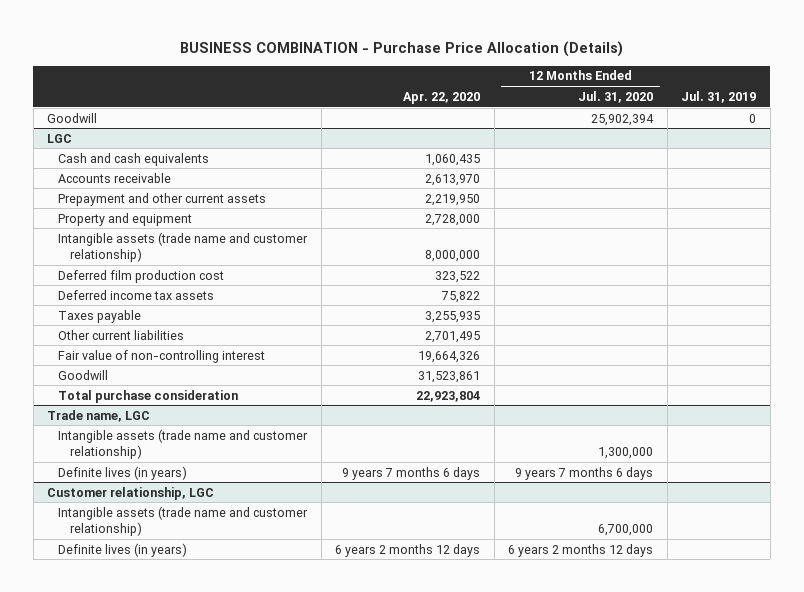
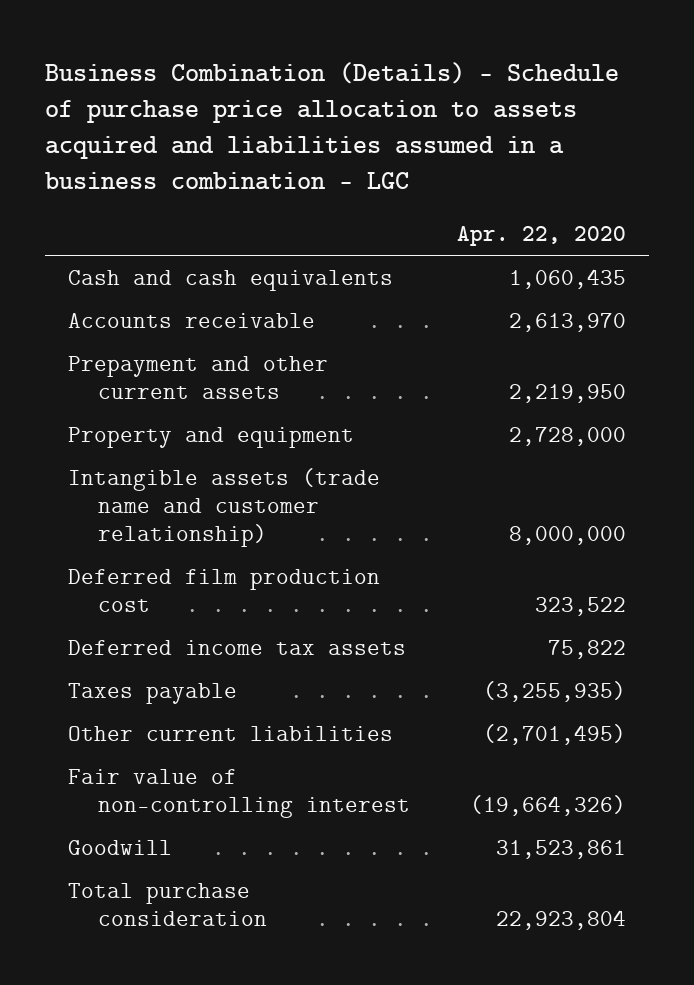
- BUSINESS COMBINATION - Purchase Price Allocation (Details)
+ Business Combination (Details) - Schedule of purchase price allocation to assets acquired and liabilities assumed in a business combination - LGC
- | Apr. 22, 2020 | 12 Months Ended Jul. 31, 2020 | Jul. 31, 2019
+ | Apr. 22, 2020
- Goodwill | | 25,902,394 | 0
- LGC
- Taxes payable | 3,255,935 | |
- Other current liabilities | 2,701,495 | |
- Fair value of non-controlling interest | 19,664,326 | |
+ Taxes payable | (3,255,935)
+ Other current liabilities | (2,701,495)
+ Fair value of non-controlling interest | (19,664,326)
- Trade name, LGC
- Intangible assets (trade name and customer relationship) | | 1,300,000 |
- Definite lives (in years) | 9 years 7 months 6 days | 9 years 7 months 6 days |
- Customer relationship, LGC
- Intangible assets (trade name and customer relationship) | | 6,700,000 |
- Definite lives (in years) | 6 years 2 months 12 days | 6 years 2 months 12 days |

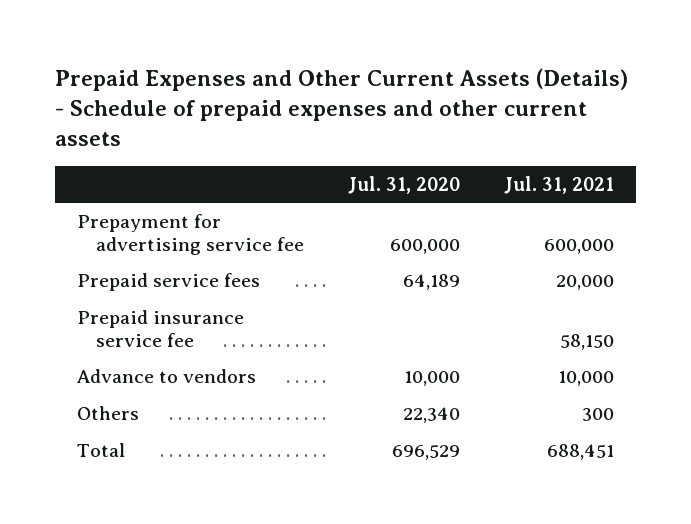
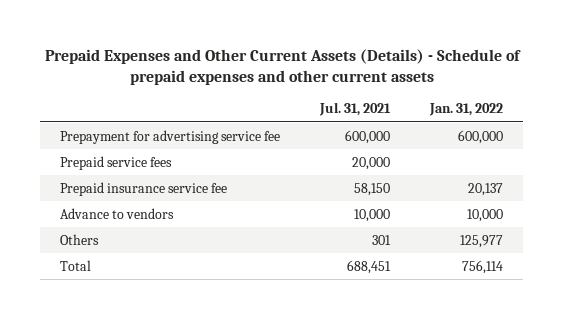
- | Jul. 31, 2020 | Jul. 31, 2021
+ | Jul. 31, 2021 | Jan. 31, 2022
- Others | 22,340 | 300
+ Others | 301 | 125,977

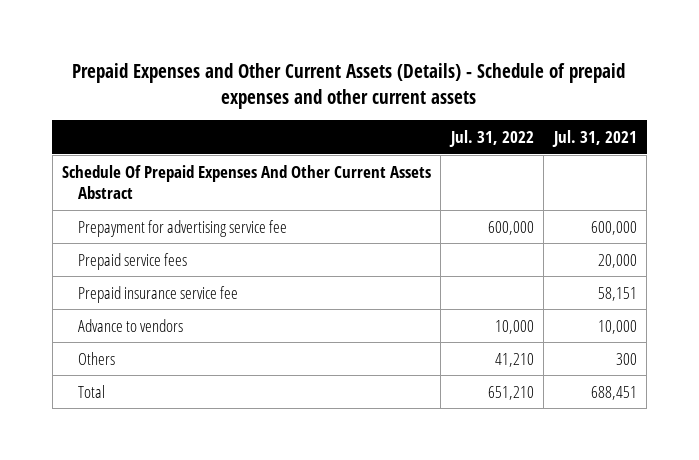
- | Jul. 31, 2021 | Jan. 31, 2022
+ | Jul. 31, 2022 | Jul. 31, 2021
+ Schedule Of Prepaid Expenses And Other Current Assets Abstract
- Prepaid insurance service fee | 58,150 | 20,137
+ Prepaid insurance service fee | | 58,151
- Others | 301 | 125,977
+ Others | 41,210 | 300

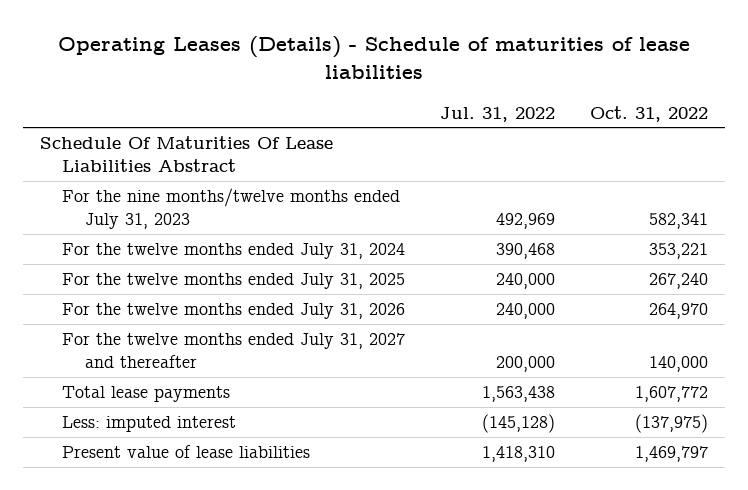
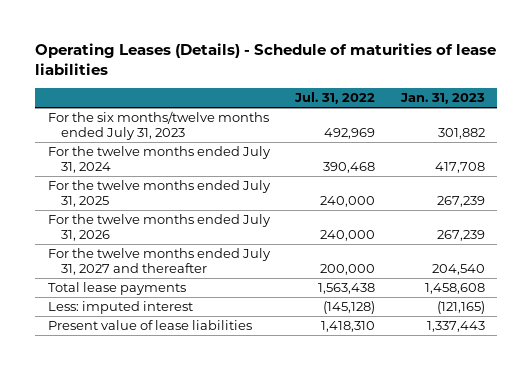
- | Jul. 31, 2022 | Oct. 31, 2022
+ | Jul. 31, 2022 | Jan. 31, 2023
- Schedule Of Maturities Of Lease Liabilities Abstract
- For the nine months/twelve months ended July 31, 2023 | 492,969 | 582,341
+ For the six months/twelve months ended July 31, 2023 | 492,969 | 301,882

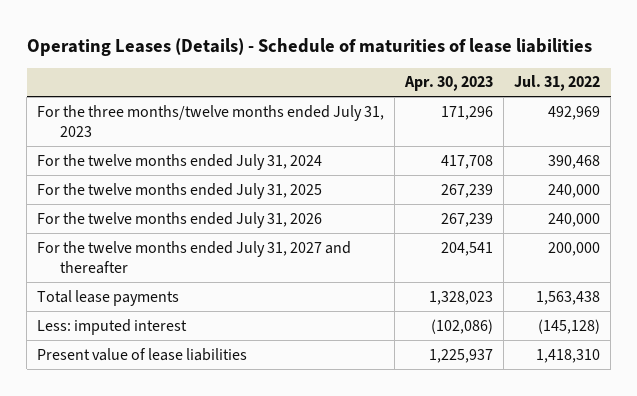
- | Jul. 31, 2022 | Jan. 31, 2023
+ | Apr. 30, 2023 | Jul. 31, 2022
- For the six months/twelve months ended July 31, 2023 | 492,969 | 301,882
+ For the three months/twelve months ended July 31, 2023 | 171,296 | 492,969

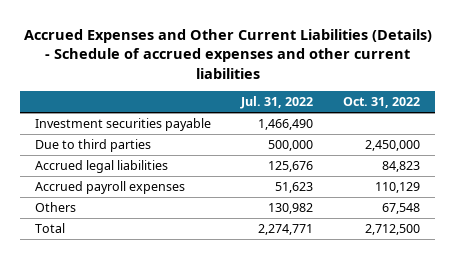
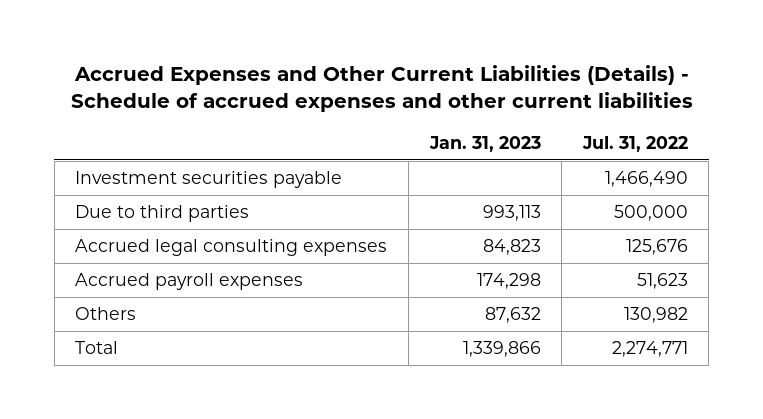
- | Jul. 31, 2022 | Oct. 31, 2022
+ | Jan. 31, 2023 | Jul. 31, 2022
- Accrued legal liabilities | 125,676 | 84,823
+ Accrued legal consulting expenses | 84,823 | 125,676

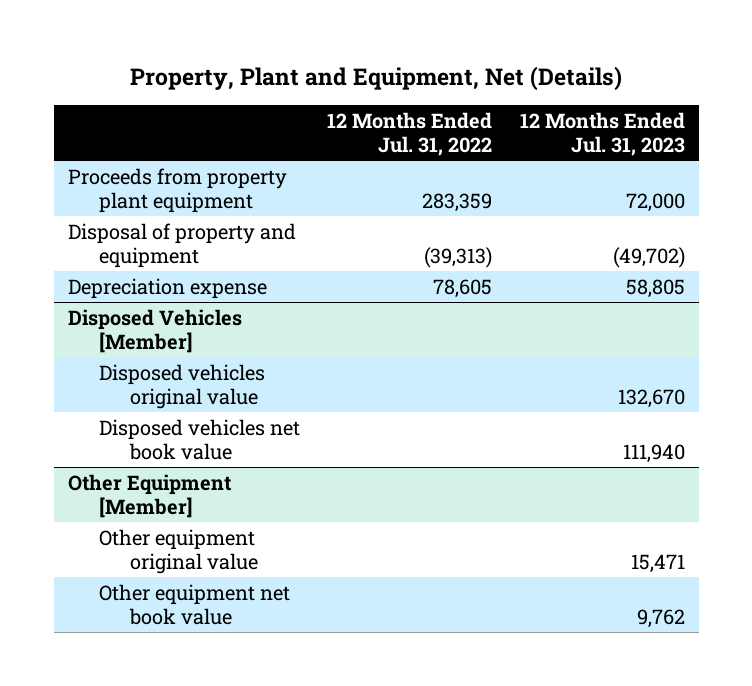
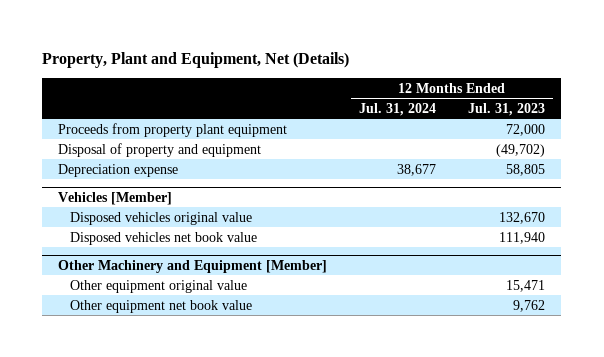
- | 12 Months Ended Jul. 31, 2022 | 12 Months Ended Jul. 31, 2023
+ | 12 Months Ended Jul. 31, 2024 | 12 Months Ended Jul. 31, 2023
- Disposed Vehicles [Member]
+ Vehicles [Member]
- Other Equipment [Member]
+ Other Machinery and Equipment [Member]

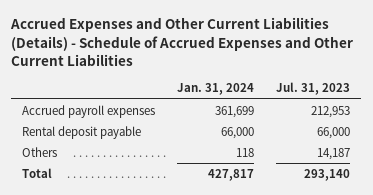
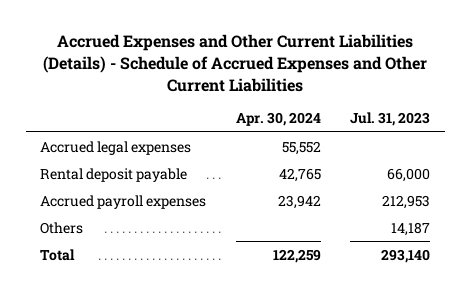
- | Jan. 31, 2024 | Jul. 31, 2023
+ | Apr. 30, 2024 | Jul. 31, 2023
+ Accrued legal expenses | 55,552 |
moved down: Accrued payroll expenses | 23,942 | 212,953

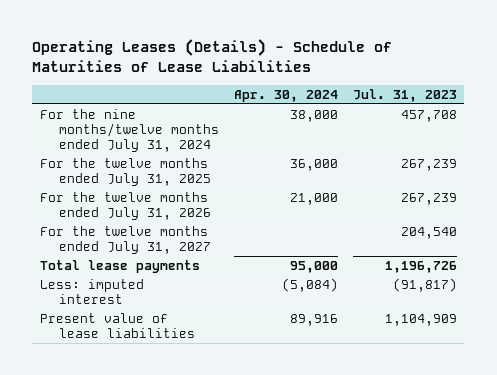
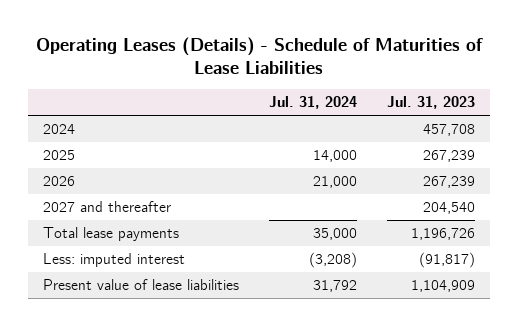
- | Apr. 30, 2024 | Jul. 31, 2023
+ | Jul. 31, 2024 | Jul. 31, 2023
- For the nine months/twelve months ended July 31, 2024 | 38,000 | 457,708
- For the twelve months ended July 31, 2025 | 36,000 | 267,239
- For the twelve months ended July 31, 2026 | 21,000 | 267,239
- For the twelve months ended July 31, 2027 | | 204,540
+ 2024 | | 457,708
+ 2025 | 14,000 | 267,239
+ 2026 | 21,000 | 267,239
+ 2027 and thereafter | | 204,540

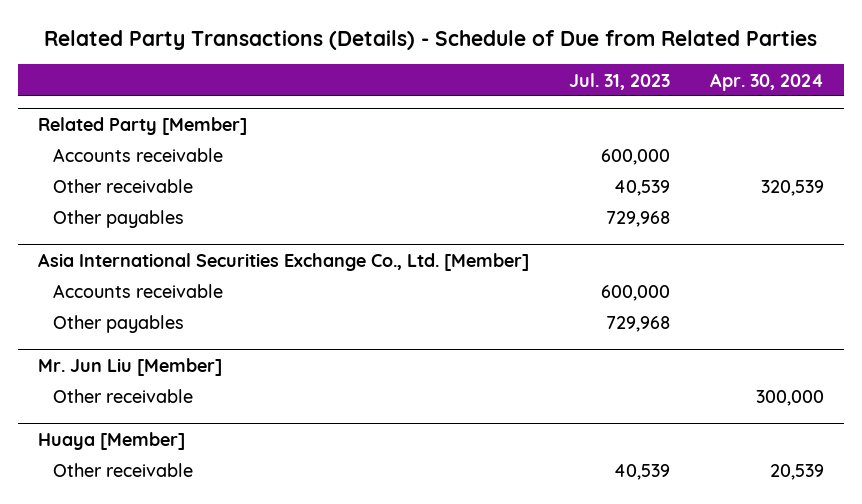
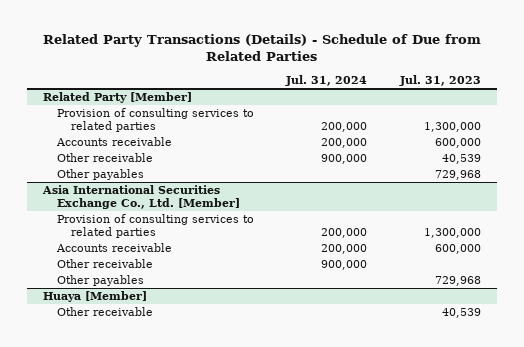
- | Jul. 31, 2023 | Apr. 30, 2024
+ | Jul. 31, 2024 | Jul. 31, 2023
@ Related Party [Member]
+ Provision of consulting services to related parties | 200,000 | 1,300,000
@ Asia International Securities Exchange Co., Ltd. [Member]
+ Provision of consulting services to related parties | 200,000 | 1,300,000
- Mr. Jun Liu [Member]
@ Asia International Securities Exchange Co., Ltd. [Member]
moved down: Other payables | | 729,968

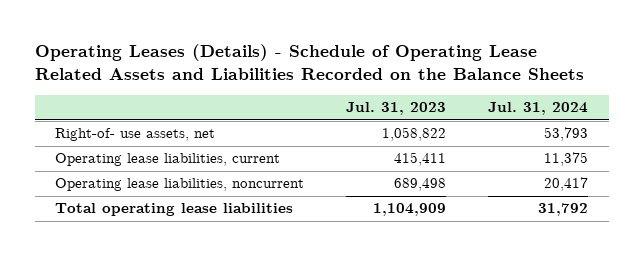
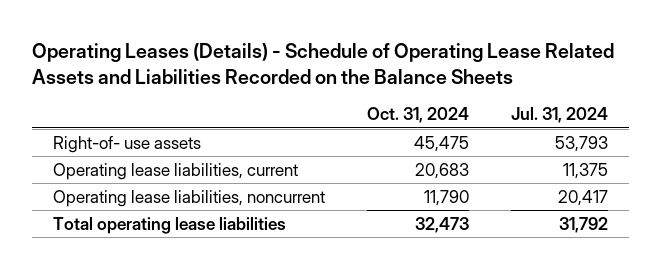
- | Jul. 31, 2023 | Jul. 31, 2024
+ | Oct. 31, 2024 | Jul. 31, 2024
- Right-of- use assets, net | 1,058,822 | 53,793
+ Right-of- use assets | 45,475 | 53,793

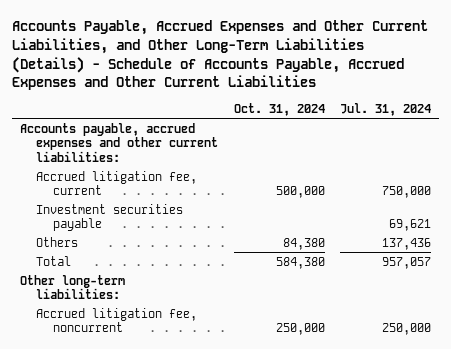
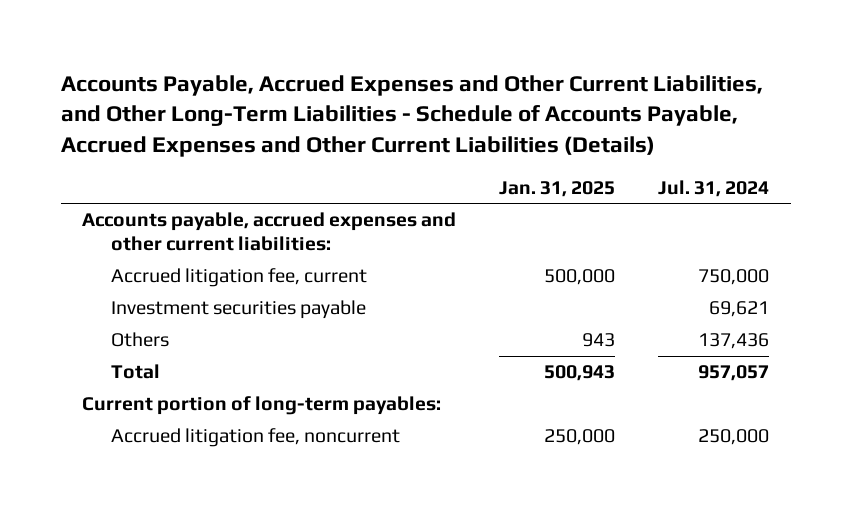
- Accounts Payable, Accrued Expenses and Other Current Liabilities, and Other Long-Term Liabilities (Details) - Schedule of Accounts Payable, Accrued Expenses and Other Current Liabilities
+ Accounts Payable, Accrued Expenses and Other Current Liabilities, and Other Long-Term Liabilities - Schedule of Accounts Payable, Accrued Expenses and Other Current Liabilities (Details)
- | Oct. 31, 2024 | Jul. 31, 2024
+ | Jan. 31, 2025 | Jul. 31, 2024
- Other long-term liabilities:
+ Current portion of long-term payables:

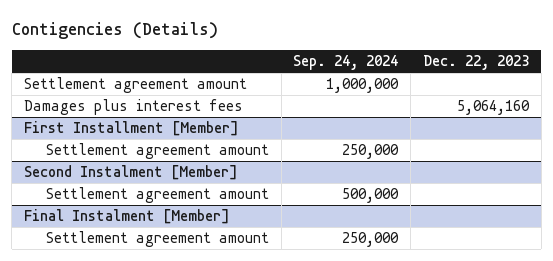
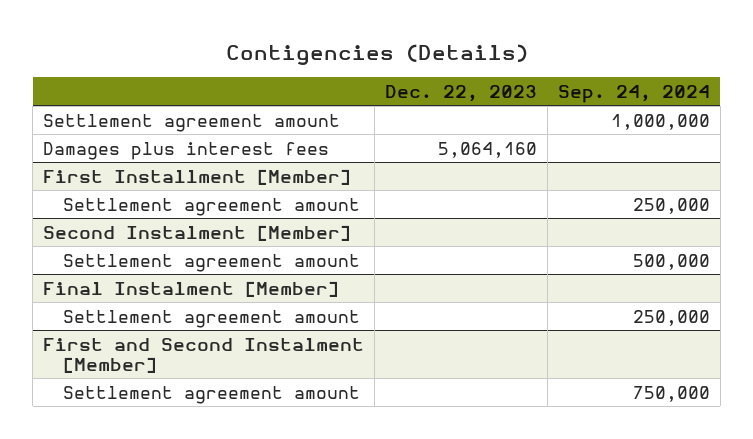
- | Sep. 24, 2024 | Dec. 22, 2023
+ | Dec. 22, 2023 | Sep. 24, 2024
+ First and Second Instalment [Member]
+ Settlement agreement amount | | 750,000

